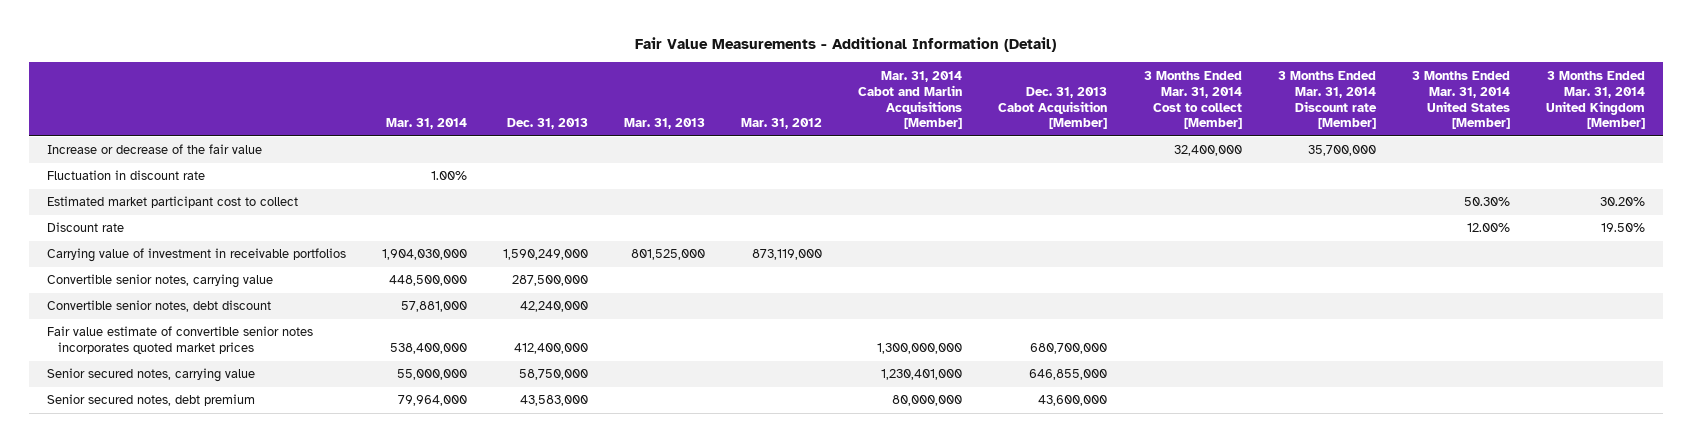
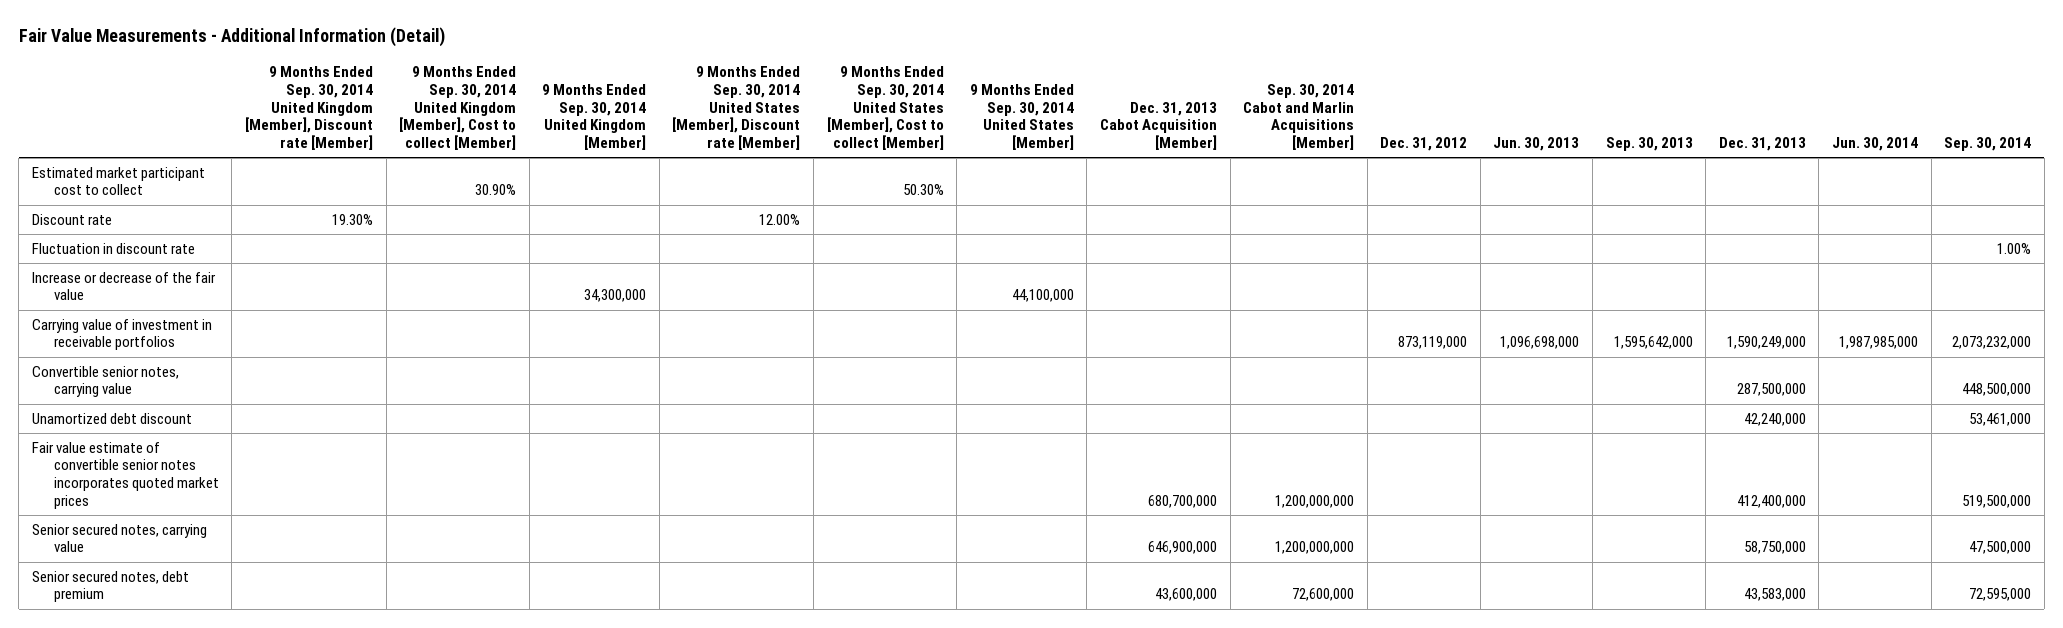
- | Mar. 31, 2014 | Dec. 31, 2013 | Mar. 31, 2013 | Mar. 31, 2012 | Mar. 31, 2014 Cabot and Marlin Acquisitions [Member] | Dec. 31, 2013 Cabot Acquisition [Member] | 3 Months Ended Mar. 31, 2014 Cost to collect [Member] | 3 Months Ended Mar. 31, 2014 Discount rate [Member] | 3 Months Ended Mar. 31, 2014 United States [Member] | 3 Months Ended Mar. 31, 2014 United Kingdom [Member]
+ | 9 Months Ended Sep. 30, 2014 United Kingdom [Member], Discount rate [Member] | 9 Months Ended Sep. 30, 2014 United Kingdom [Member], Cost to collect [Member] | 9 Months Ended Sep. 30, 2014 United Kingdom [Member] | 9 Months Ended Sep. 30, 2014 United States [Member], Discount rate [Member] | 9 Months Ended Sep. 30, 2014 United States [Member], Cost to collect [Member] | 9 Months Ended Sep. 30, 2014 United States [Member] | Dec. 31, 2013 Cabot Acquisition [Member] | Sep. 30, 2014 Cabot and Marlin Acquisitions [Member] | Dec. 31, 2012 | Jun. 30, 2013 | Sep. 30, 2013 | Dec. 31, 2013 | Jun. 30, 2014 | Sep. 30, 2014
moved down: Fluctuation in discount rate | | | | | | | | | | | | | | 1.00%
moved down: Increase or decrease of the fair value | | | 34,300,000 | | | 44,100,000 | | | | | | | |
- Convertible senior notes, debt discount | 57,881,000 | 42,240,000 | | | | | | | |
+ Unamortized debt discount | | | | | | | | | | | | 42,240,000 | | 53,461,000
- Senior secured notes, carrying value | 55,000,000 | 58,750,000 | | | 1,230,401,000 | 646,855,000 | | | |
+ Senior secured notes, carrying value | | | | | | | 646,900,000 | 1,200,000,000 | | | | 58,750,000 | | 47,500,000

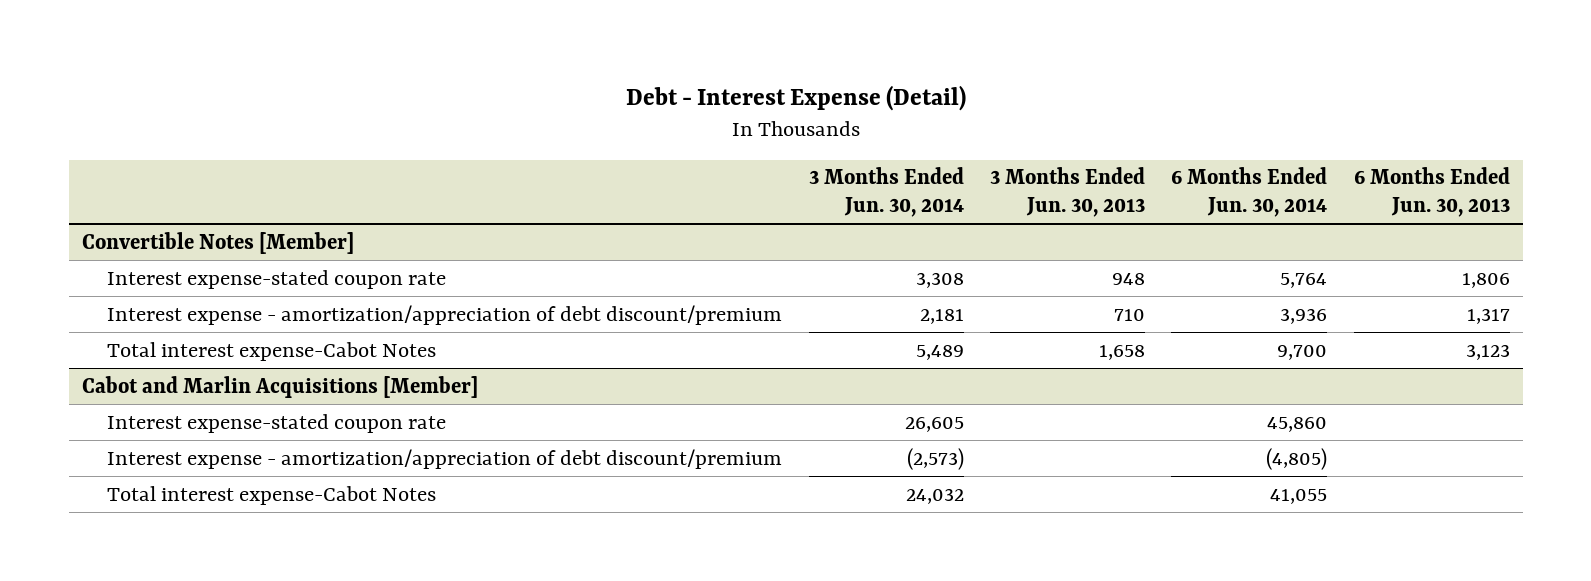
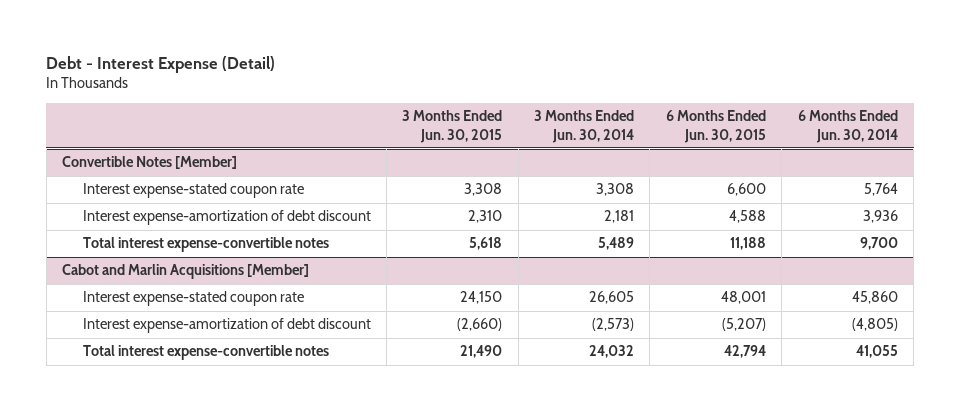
- | 3 Months Ended Jun. 30, 2014 | 3 Months Ended Jun. 30, 2013 | 6 Months Ended Jun. 30, 2014 | 6 Months Ended Jun. 30, 2013
+ | 3 Months Ended Jun. 30, 2015 | 3 Months Ended Jun. 30, 2014 | 6 Months Ended Jun. 30, 2015 | 6 Months Ended Jun. 30, 2014
@ Convertible Notes [Member]
- Interest expense - amortization/appreciation of debt discount/premium | 2,181 | 710 | 3,936 | 1,317
- Total interest expense-Cabot Notes | 5,489 | 1,658 | 9,700 | 3,123
+ Interest expense-amortization of debt discount | 2,310 | 2,181 | 4,588 | 3,936
+ Total interest expense-convertible notes | 5,618 | 5,489 | 11,188 | 9,700
@ Cabot and Marlin Acquisitions [Member]
- Interest expense - amortization/appreciation of debt discount/premium | (2,573) | | (4,805) |
- Total interest expense-Cabot Notes | 24,032 | | 41,055 |
+ Interest expense-amortization of debt discount | (2,660) | (2,573) | (5,207) | (4,805)
+ Total interest expense-convertible notes | 21,490 | 24,032 | 42,794 | 41,055

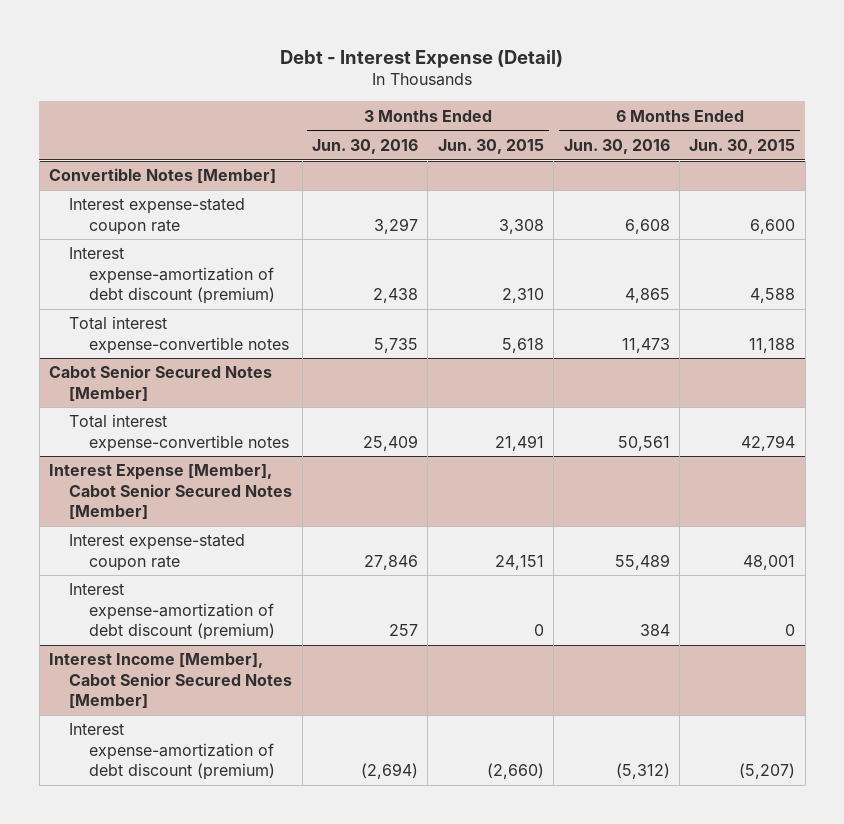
- | 3 Months Ended Jun. 30, 2015 | 3 Months Ended Jun. 30, 2014 | 6 Months Ended Jun. 30, 2015 | 6 Months Ended Jun. 30, 2014
+ | 3 Months Ended Jun. 30, 2016 | 3 Months Ended Jun. 30, 2015 | 6 Months Ended Jun. 30, 2016 | 6 Months Ended Jun. 30, 2015
@ Convertible Notes [Member]
- Interest expense-amortization of debt discount | 2,310 | 2,181 | 4,588 | 3,936
+ Interest expense-amortization of debt discount (premium) | 2,438 | 2,310 | 4,865 | 4,588
- Cabot and Marlin Acquisitions [Member]
- Interest expense-stated coupon rate | 24,150 | 26,605 | 48,001 | 45,860
- Interest expense-amortization of debt discount | (2,660) | (2,573) | (5,207) | (4,805)
- Total interest expense-convertible notes | 21,490 | 24,032 | 42,794 | 41,055
+ Cabot Senior Secured Notes [Member]
+ Total interest expense-convertible notes | 25,409 | 21,491 | 50,561 | 42,794
+ Interest Expense [Member], Cabot Senior Secured Notes [Member]
+ Interest expense-stated coupon rate | 27,846 | 24,151 | 55,489 | 48,001
+ Interest expense-amortization of debt discount (premium) | 257 | 0 | 384 | 0
+ Interest Income [Member], Cabot Senior Secured Notes [Member]
+ Interest expense-amortization of debt discount (premium) | (2,694) | (2,660) | (5,312) | (5,207)

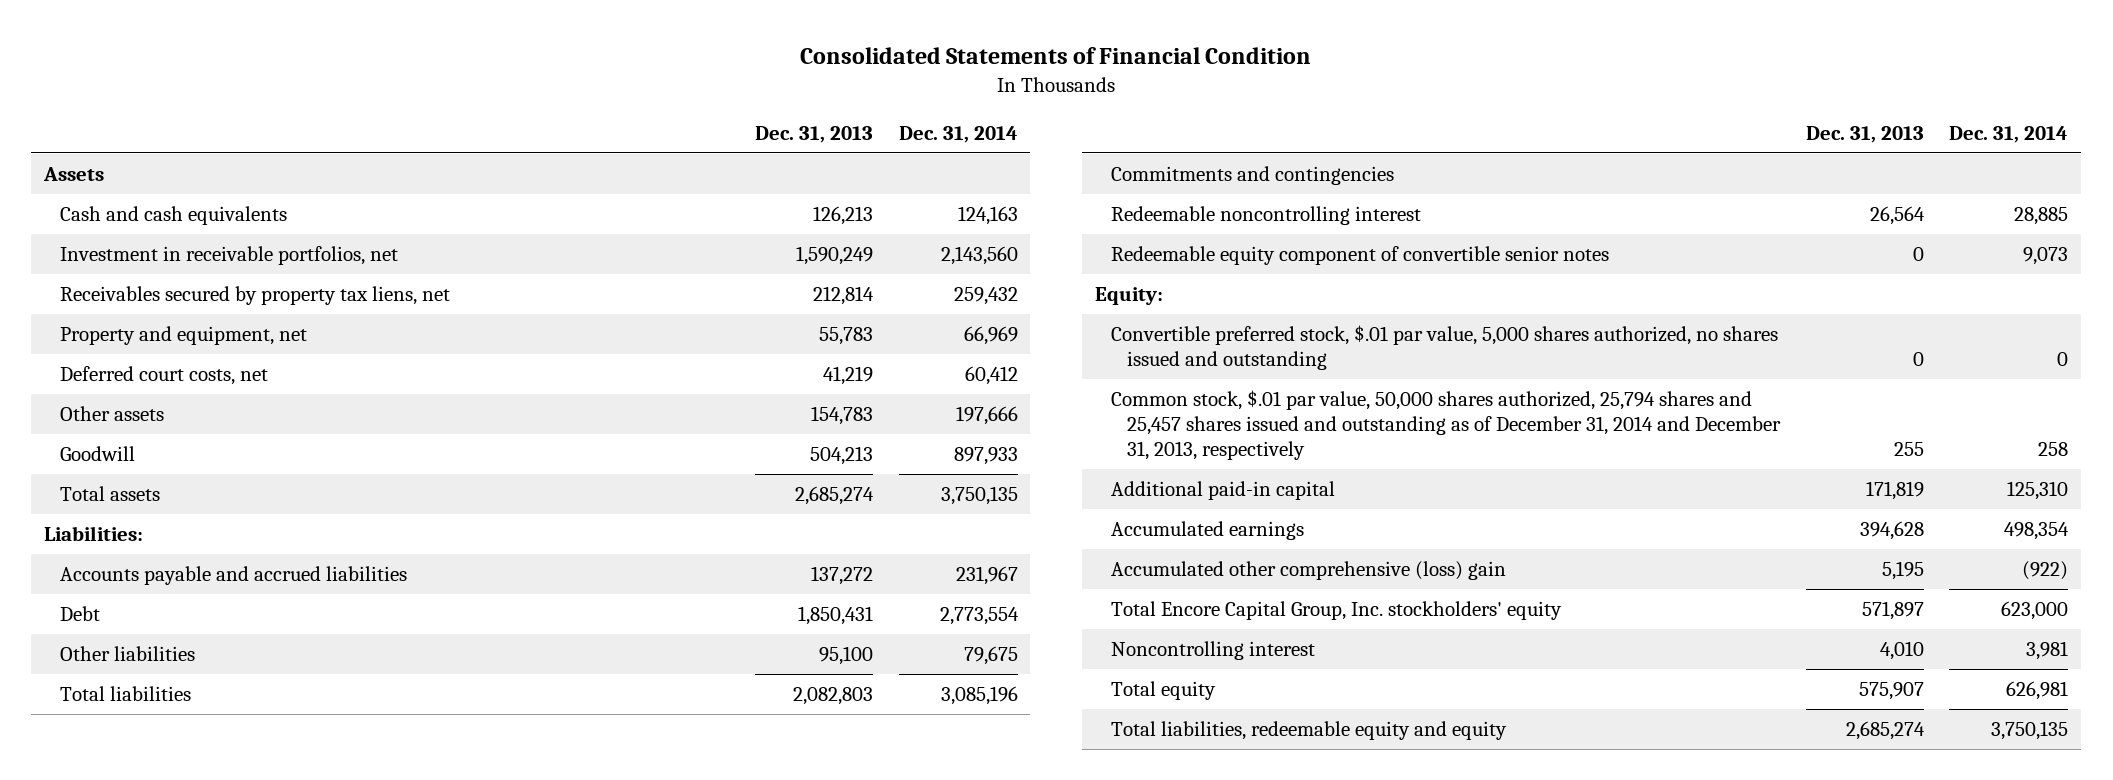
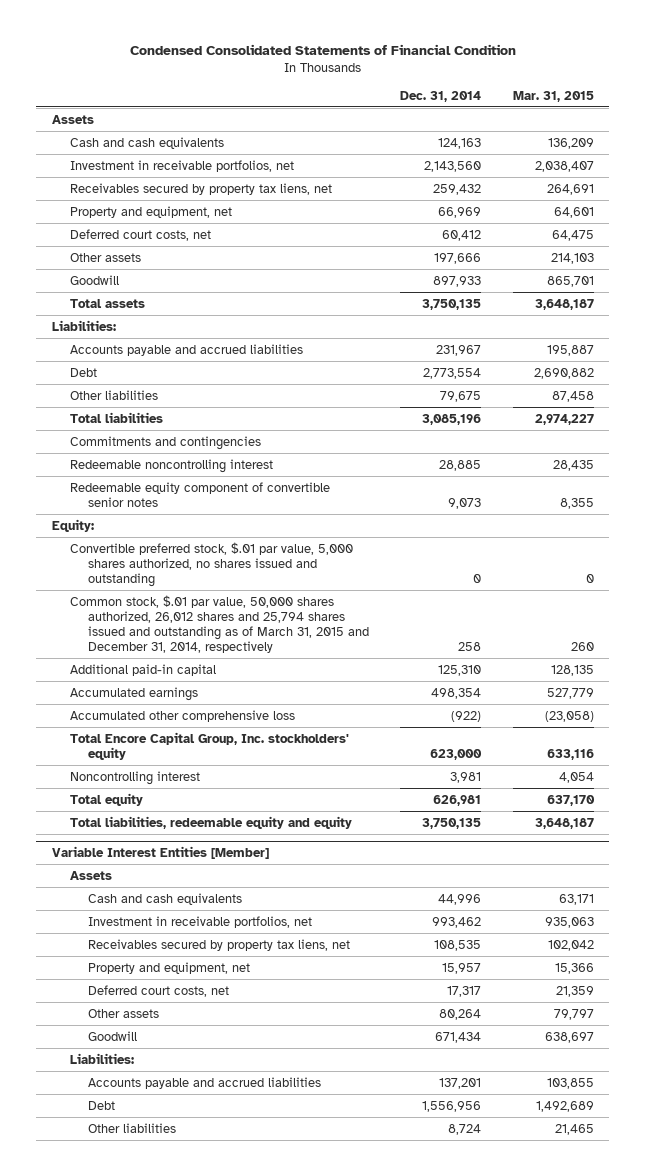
- Consolidated Statements of Financial Condition
+ Condensed Consolidated Statements of Financial Condition
- | Dec. 31, 2013 | Dec. 31, 2014
+ | Dec. 31, 2014 | Mar. 31, 2015
- Common stock, $.01 par value, 50,000 shares authorized, 25,794 shares and 25,457 shares issued and outstanding as of December 31, 2014 and December 31, 2013, respectively | 255 | 258
+ Common stock, $.01 par value, 50,000 shares authorized, 26,012 shares and 25,794 shares issued and outstanding as of March 31, 2015 and December 31, 2014, respectively | 258 | 260
- Accumulated other comprehensive (loss) gain | 5,195 | (922)
+ Accumulated other comprehensive loss | (922) | (23,058)
+ Variable Interest Entities [Member]
+ Assets
+ Cash and cash equivalents | 44,996 | 63,171
+ Investment in receivable portfolios, net | 993,462 | 935,063
+ Receivables secured by property tax liens, net | 108,535 | 102,042
+ Property and equipment, net | 15,957 | 15,366
+ Deferred court costs, net | 17,317 | 21,359
+ Other assets | 80,264 | 79,797
+ Goodwill | 671,434 | 638,697
+ Liabilities:
+ Accounts payable and accrued liabilities | 137,201 | 103,855
+ Debt | 1,556,956 | 1,492,689
+ Other liabilities | 8,724 | 21,465

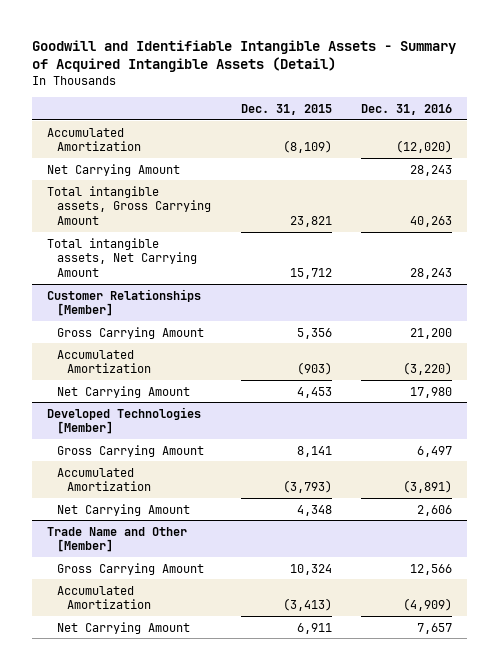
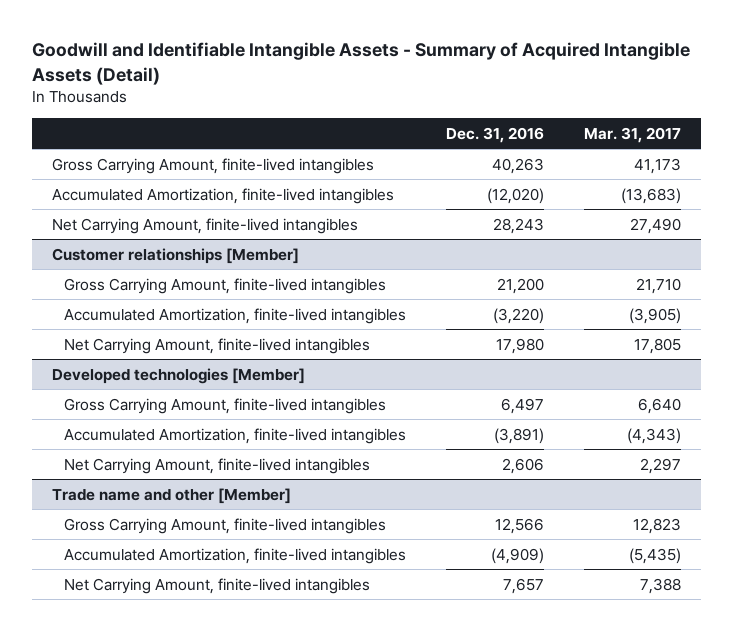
- | Dec. 31, 2015 | Dec. 31, 2016
+ | Dec. 31, 2016 | Mar. 31, 2017
- Accumulated Amortization | (8,109) | (12,020)
- Net Carrying Amount | | 28,243
- Total intangible assets, Gross Carrying Amount | 23,821 | 40,263
- Total intangible assets, Net Carrying Amount | 15,712 | 28,243
- Customer Relationships [Member]
- Gross Carrying Amount | 5,356 | 21,200
- Accumulated Amortization | (903) | (3,220)
- Net Carrying Amount | 4,453 | 17,980
- Developed Technologies [Member]
- Gross Carrying Amount | 8,141 | 6,497
- Accumulated Amortization | (3,793) | (3,891)
- Net Carrying Amount | 4,348 | 2,606
- Trade Name and Other [Member]
- Gross Carrying Amount | 10,324 | 12,566
- Accumulated Amortization | (3,413) | (4,909)
- Net Carrying Amount | 6,911 | 7,657
+ Gross Carrying Amount, finite-lived intangibles | 40,263 | 41,173
+ Accumulated Amortization, finite-lived intangibles | (12,020) | (13,683)
+ Net Carrying Amount, finite-lived intangibles | 28,243 | 27,490
+ Customer relationships [Member]
+ Gross Carrying Amount, finite-lived intangibles | 21,200 | 21,710
+ Accumulated Amortization, finite-lived intangibles | (3,220) | (3,905)
+ Net Carrying Amount, finite-lived intangibles | 17,980 | 17,805
+ Developed technologies [Member]
+ Gross Carrying Amount, finite-lived intangibles | 6,497 | 6,640
+ Accumulated Amortization, finite-lived intangibles | (3,891) | (4,343)
+ Net Carrying Amount, finite-lived intangibles | 2,606 | 2,297
+ Trade name and other [Member]
+ Gross Carrying Amount, finite-lived intangibles | 12,566 | 12,823
+ Accumulated Amortization, finite-lived intangibles | (4,909) | (5,435)
+ Net Carrying Amount, finite-lived intangibles | 7,657 | 7,388

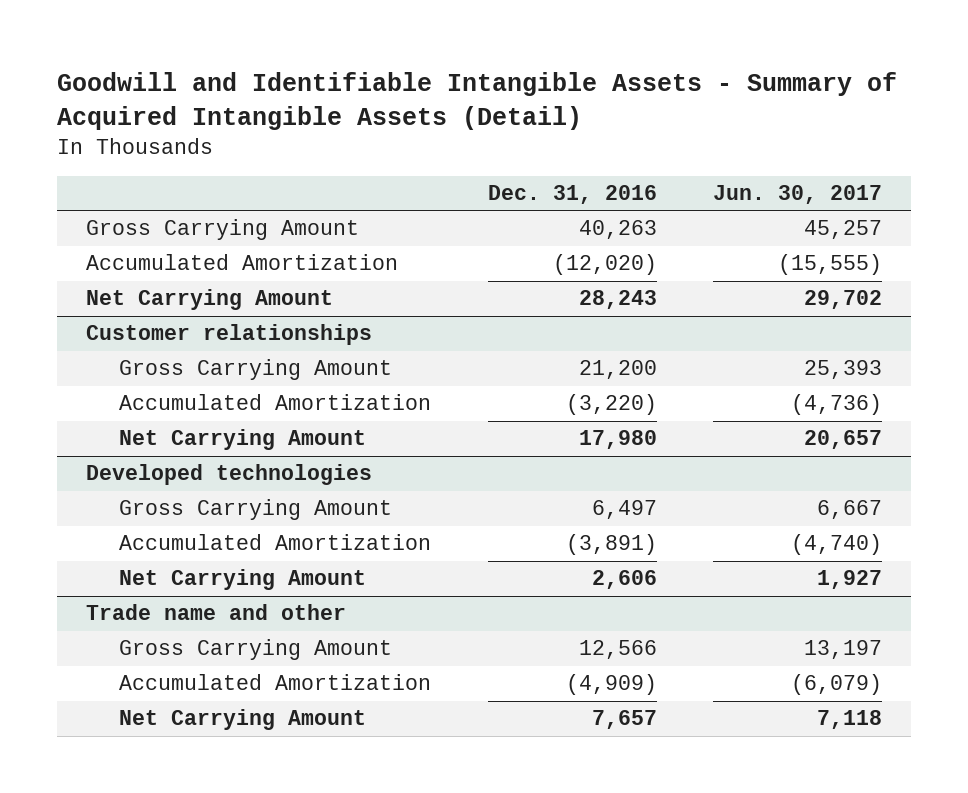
- | Dec. 31, 2016 | Mar. 31, 2017
+ | Dec. 31, 2016 | Jun. 30, 2017
- Gross Carrying Amount, finite-lived intangibles | 40,263 | 41,173
- Accumulated Amortization, finite-lived intangibles | (12,020) | (13,683)
- Net Carrying Amount, finite-lived intangibles | 28,243 | 27,490
- Customer relationships [Member]
- Gross Carrying Amount, finite-lived intangibles | 21,200 | 21,710
- Accumulated Amortization, finite-lived intangibles | (3,220) | (3,905)
- Net Carrying Amount, finite-lived intangibles | 17,980 | 17,805
- Developed technologies [Member]
- Gross Carrying Amount, finite-lived intangibles | 6,497 | 6,640
- Accumulated Amortization, finite-lived intangibles | (3,891) | (4,343)
- Net Carrying Amount, finite-lived intangibles | 2,606 | 2,297
- Trade name and other [Member]
- Gross Carrying Amount, finite-lived intangibles | 12,566 | 12,823
- Accumulated Amortization, finite-lived intangibles | (4,909) | (5,435)
- Net Carrying Amount, finite-lived intangibles | 7,657 | 7,388
+ Gross Carrying Amount | 40,263 | 45,257
+ Accumulated Amortization | (12,020) | (15,555)
+ Net Carrying Amount | 28,243 | 29,702
+ Customer relationships
+ Gross Carrying Amount | 21,200 | 25,393
+ Accumulated Amortization | (3,220) | (4,736)
+ Net Carrying Amount | 17,980 | 20,657
+ Developed technologies
+ Gross Carrying Amount | 6,497 | 6,667
+ Accumulated Amortization | (3,891) | (4,740)
+ Net Carrying Amount | 2,606 | 1,927
+ Trade name and other
+ Gross Carrying Amount | 12,566 | 13,197
+ Accumulated Amortization | (4,909) | (6,079)
+ Net Carrying Amount | 7,657 | 7,118

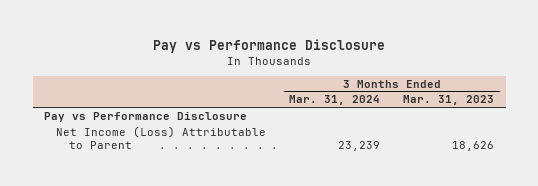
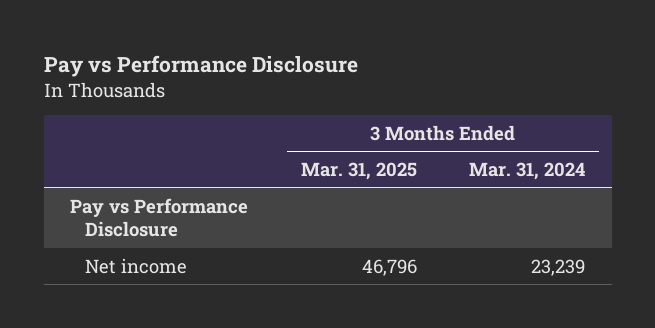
- | 3 Months Ended Mar. 31, 2024 | 3 Months Ended Mar. 31, 2023
+ | 3 Months Ended Mar. 31, 2025 | 3 Months Ended Mar. 31, 2024
- Net Income (Loss) Attributable to Parent | 23,239 | 18,626
+ Net income | 46,796 | 23,239

